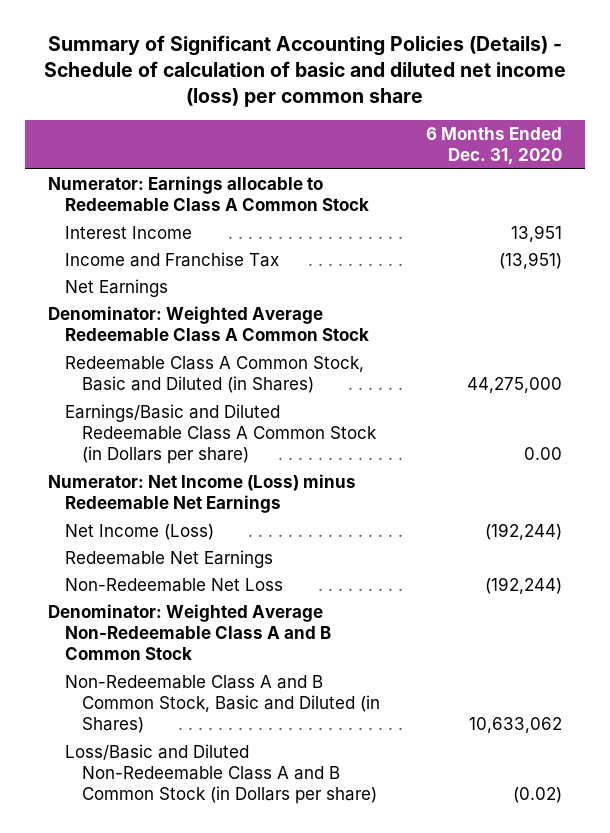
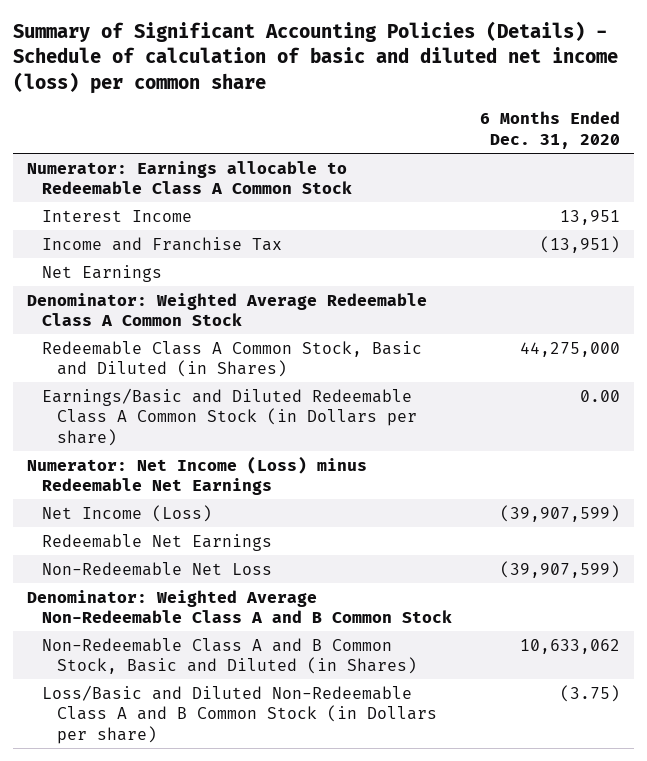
- Net Income (Loss) | (192,244)
+ Net Income (Loss) | (39,907,599)
- Non-Redeemable Net Loss | (192,244)
+ Non-Redeemable Net Loss | (39,907,599)
- Loss/Basic and Diluted Non-Redeemable Class A and B Common Stock (in Dollars per share) | (0.02)
+ Loss/Basic and Diluted Non-Redeemable Class A and B Common Stock (in Dollars per share) | (3.75)

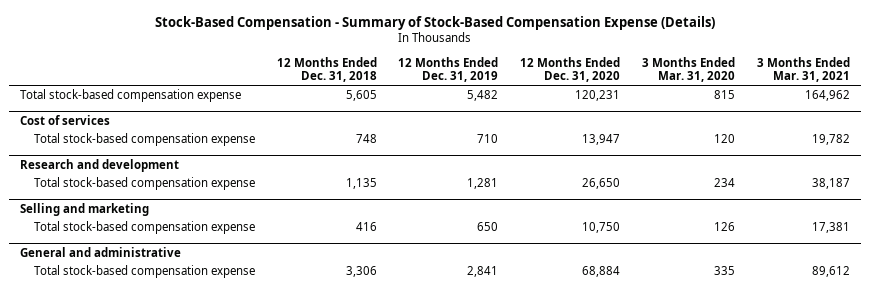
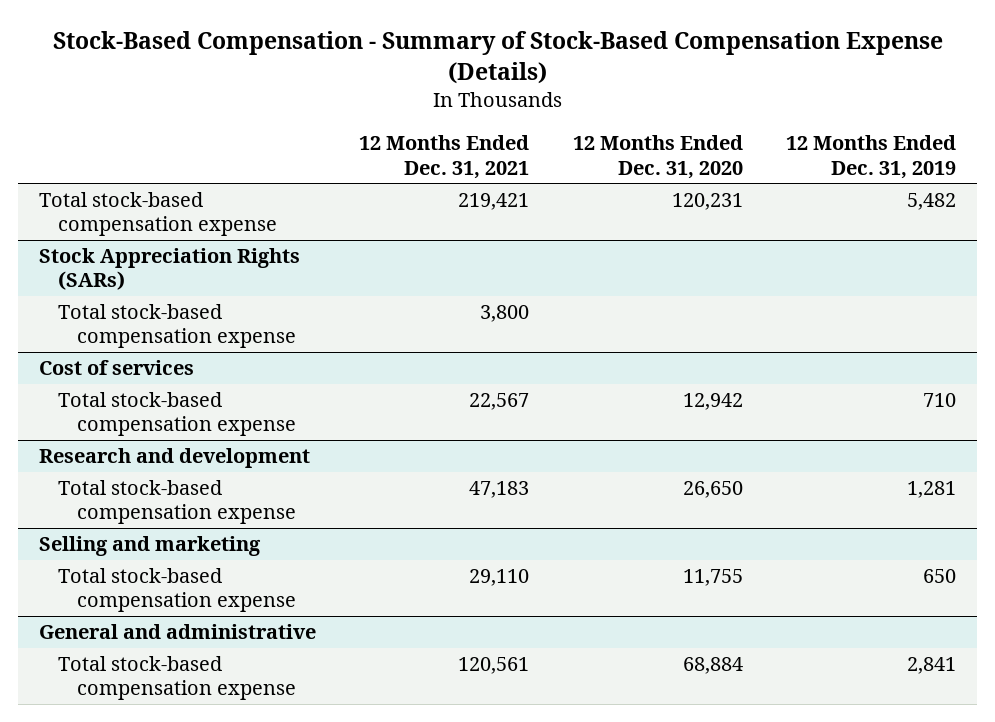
- | 12 Months Ended Dec. 31, 2018 | 12 Months Ended Dec. 31, 2019 | 12 Months Ended Dec. 31, 2020 | 3 Months Ended Mar. 31, 2020 | 3 Months Ended Mar. 31, 2021
+ | 12 Months Ended Dec. 31, 2021 | 12 Months Ended Dec. 31, 2020 | 12 Months Ended Dec. 31, 2019
+ Stock Appreciation Rights (SARs)
+ Total stock-based compensation expense | 3,800 | |
@ Cost of services
- Total stock-based compensation expense | 748 | 710 | 13,947 | 120 | 19,782
+ Total stock-based compensation expense | 22,567 | 12,942 | 710
@ Selling and marketing
- Total stock-based compensation expense | 416 | 650 | 10,750 | 126 | 17,381
+ Total stock-based compensation expense | 29,110 | 11,755 | 650

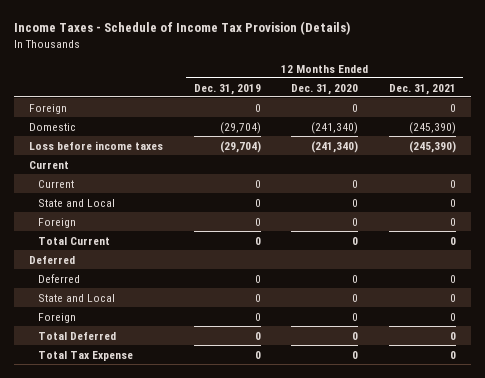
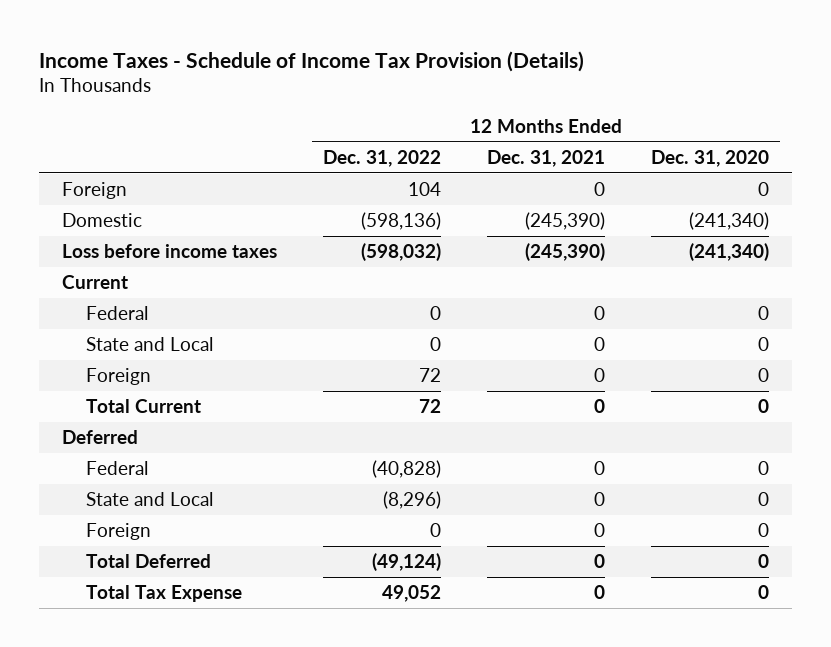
- | 12 Months Ended Dec. 31, 2019 | 12 Months Ended Dec. 31, 2020 | 12 Months Ended Dec. 31, 2021
+ | 12 Months Ended Dec. 31, 2022 | 12 Months Ended Dec. 31, 2021 | 12 Months Ended Dec. 31, 2020
- Current | 0 | 0 | 0
+ Federal | 0 | 0 | 0
- Deferred | 0 | 0 | 0
+ Federal | (40,828) | 0 | 0

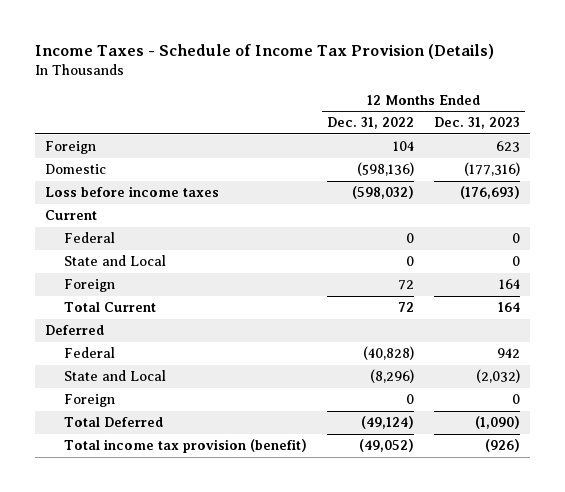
- | 12 Months Ended Dec. 31, 2022 | 12 Months Ended Dec. 31, 2021 | 12 Months Ended Dec. 31, 2020
+ | 12 Months Ended Dec. 31, 2022 | 12 Months Ended Dec. 31, 2023
- Total Tax Expense | 49,052 | 0 | 0
+ Total income tax provision (benefit) | (49,052) | (926)

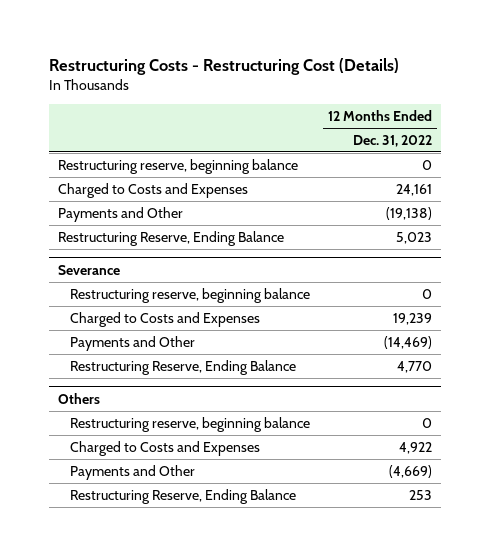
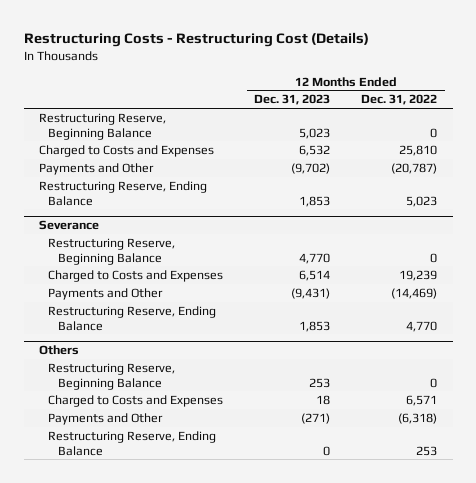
- | 12 Months Ended Dec. 31, 2022
+ | 12 Months Ended Dec. 31, 2023 | 12 Months Ended Dec. 31, 2022
- Restructuring reserve, beginning balance | 0
- Charged to Costs and Expenses | 24,161
- Payments and Other | (19,138)
+ Restructuring Reserve, Beginning Balance | 5,023 | 0
+ Charged to Costs and Expenses | 6,532 | 25,810
+ Payments and Other | (9,702) | (20,787)
@ Severance
- Restructuring reserve, beginning balance | 0
+ Restructuring Reserve, Beginning Balance | 4,770 | 0
@ Others
- Restructuring reserve, beginning balance | 0
- Charged to Costs and Expenses | 4,922
- Payments and Other | (4,669)
+ Restructuring Reserve, Beginning Balance | 253 | 0
+ Charged to Costs and Expenses | 18 | 6,571
+ Payments and Other | (271) | (6,318)

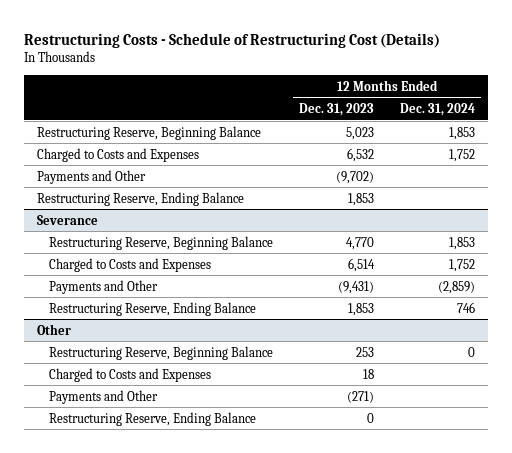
- Restructuring Costs - Restructuring Cost (Details)
+ Restructuring Costs - Schedule of Restructuring Cost (Details)
- | 12 Months Ended Dec. 31, 2023 | 12 Months Ended Dec. 31, 2022
+ | 12 Months Ended Dec. 31, 2023 | 12 Months Ended Dec. 31, 2024
- Others
+ Other

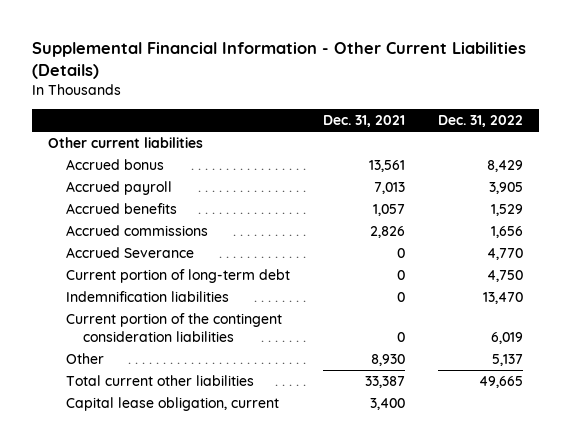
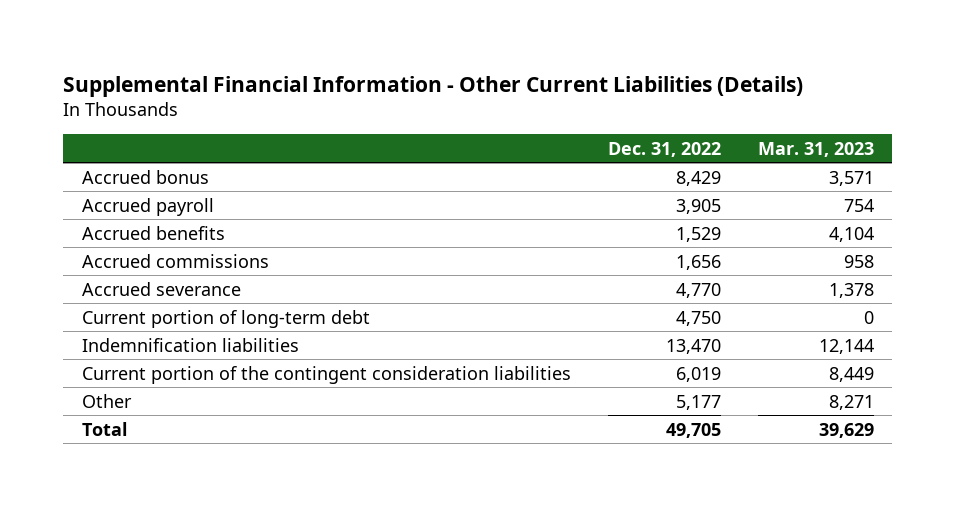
- | Dec. 31, 2021 | Dec. 31, 2022
+ | Dec. 31, 2022 | Mar. 31, 2023
- Other current liabilities
- Accrued Severance | 0 | 4,770
+ Accrued severance | 4,770 | 1,378
- Other | 8,930 | 5,137
- Total current other liabilities | 33,387 | 49,665
- Capital lease obligation, current | 3,400 |
+ Other | 5,177 | 8,271
+ Total | 49,705 | 39,629

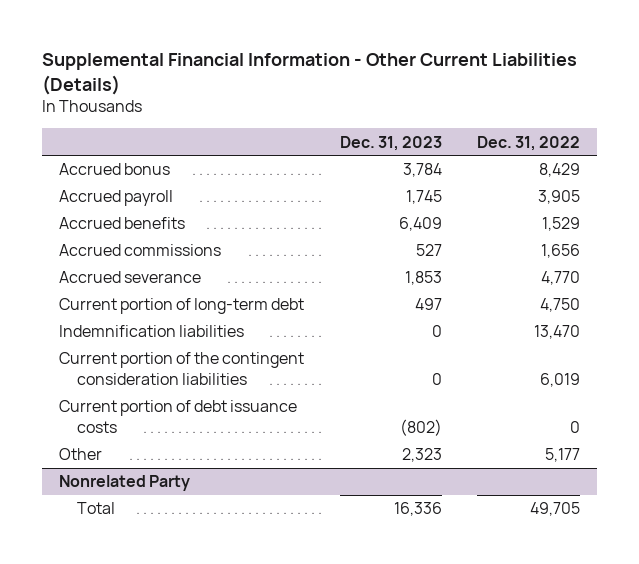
- | Dec. 31, 2022 | Mar. 31, 2023
+ | Dec. 31, 2023 | Dec. 31, 2022
+ Current portion of debt issuance costs | (802) | 0
+ Nonrelated Party

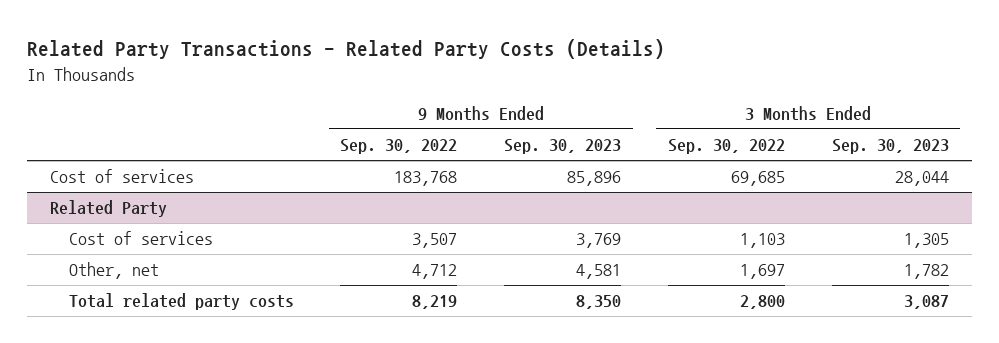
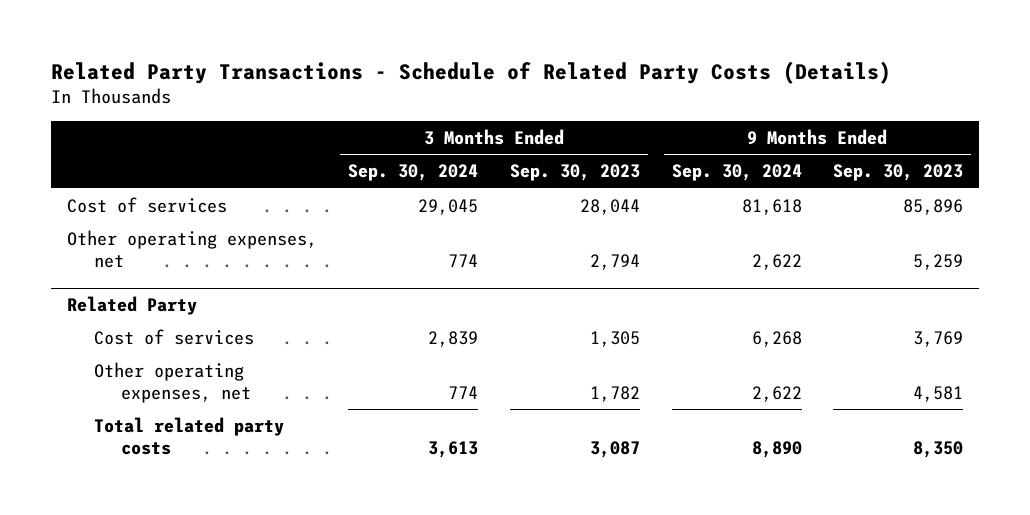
- Related Party Transactions - Related Party Costs (Details)
+ Related Party Transactions - Schedule of Related Party Costs (Details)
- | 9 Months Ended Sep. 30, 2022 | 9 Months Ended Sep. 30, 2023 | 3 Months Ended Sep. 30, 2022 | 3 Months Ended Sep. 30, 2023
+ | 3 Months Ended Sep. 30, 2024 | 3 Months Ended Sep. 30, 2023 | 9 Months Ended Sep. 30, 2024 | 9 Months Ended Sep. 30, 2023
+ Other operating expenses, net | 774 | 2,794 | 2,622 | 5,259
@ Related Party
- Other, net | 4,712 | 4,581 | 1,697 | 1,782
+ Other operating expenses, net | 774 | 1,782 | 2,622 | 4,581

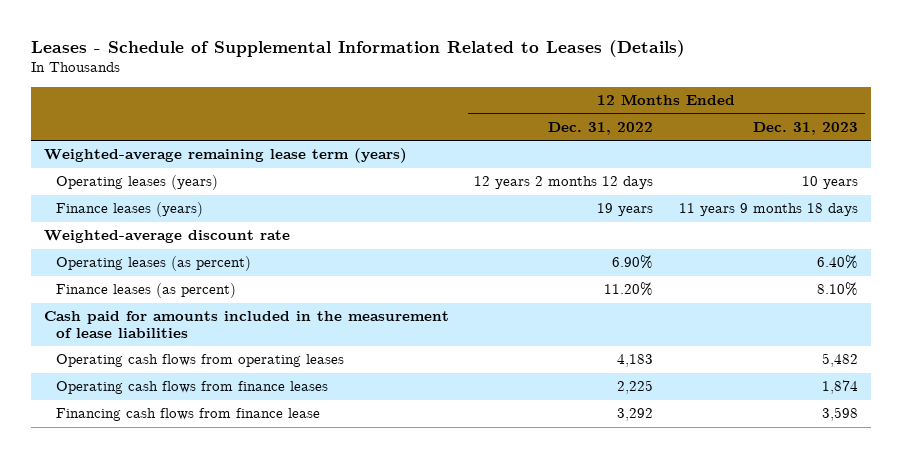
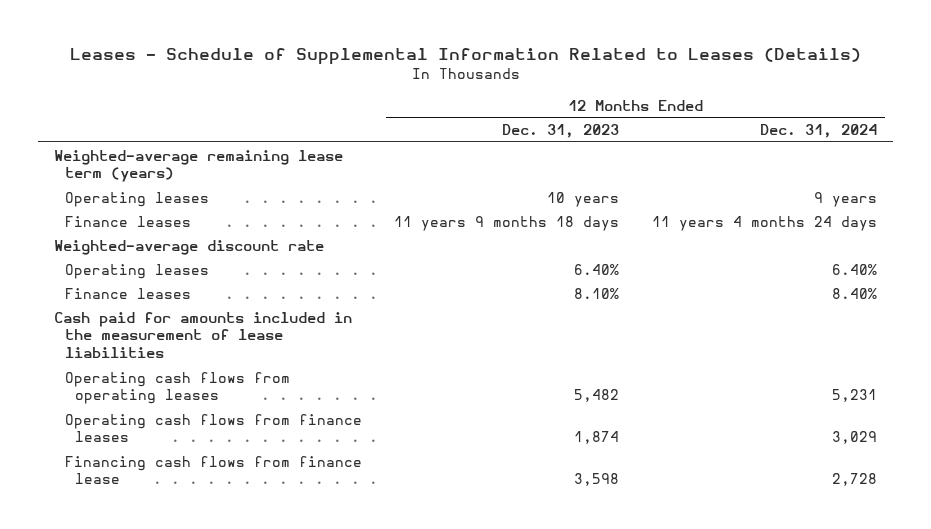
- | 12 Months Ended Dec. 31, 2022 | 12 Months Ended Dec. 31, 2023
+ | 12 Months Ended Dec. 31, 2023 | 12 Months Ended Dec. 31, 2024
- Operating leases (years) | 12 years 2 months 12 days | 10 years
- Finance leases (years) | 19 years | 11 years 9 months 18 days
+ Operating leases | 10 years | 9 years
+ Finance leases | 11 years 9 months 18 days | 11 years 4 months 24 days
- Operating leases (as percent) | 6.90% | 6.40%
- Finance leases (as percent) | 11.20% | 8.10%
+ Operating leases | 6.40% | 6.40%
+ Finance leases | 8.10% | 8.40%

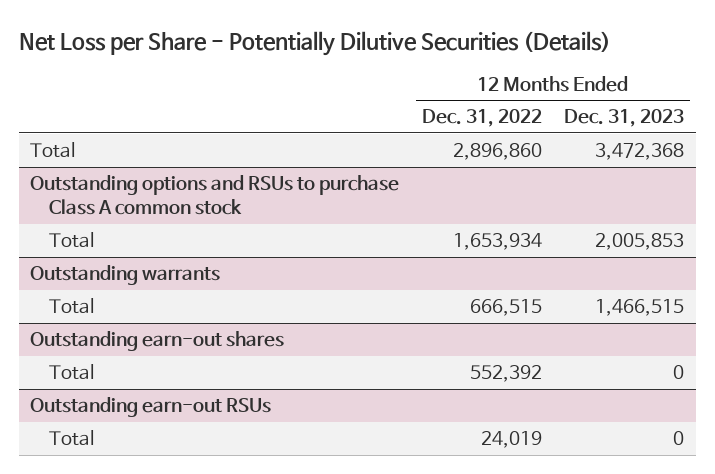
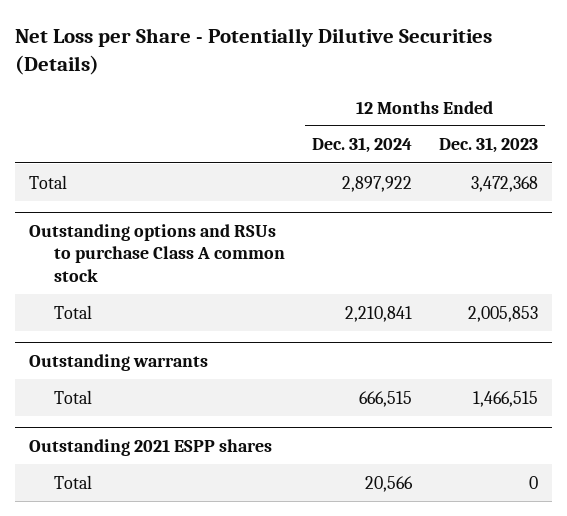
- | 12 Months Ended Dec. 31, 2022 | 12 Months Ended Dec. 31, 2023
+ | 12 Months Ended Dec. 31, 2024 | 12 Months Ended Dec. 31, 2023
- Outstanding earn-out shares
- Total | 552,392 | 0
- Outstanding earn-out RSUs
+ Outstanding 2021 ESPP shares

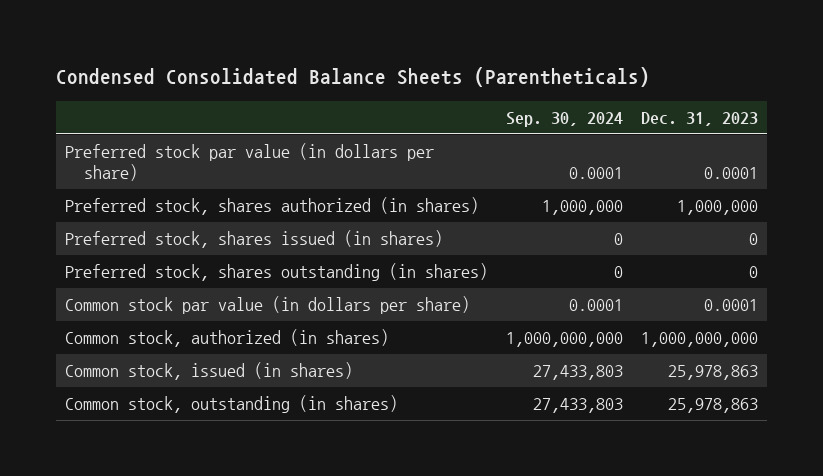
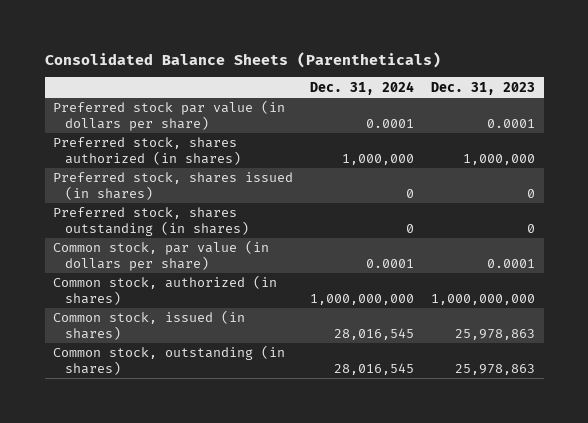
- Condensed Consolidated Balance Sheets (Parentheticals)
+ Consolidated Balance Sheets (Parentheticals)
- | Sep. 30, 2024 | Dec. 31, 2023
+ | Dec. 31, 2024 | Dec. 31, 2023
- Common stock par value (in dollars per share) | 0.0001 | 0.0001
+ Common stock, par value (in dollars per share) | 0.0001 | 0.0001

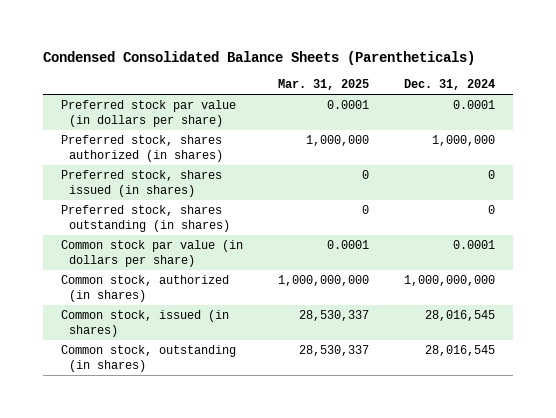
- Consolidated Balance Sheets (Parentheticals)
+ Condensed Consolidated Balance Sheets (Parentheticals)
- | Dec. 31, 2024 | Dec. 31, 2023
+ | Mar. 31, 2025 | Dec. 31, 2024
- Common stock, par value (in dollars per share) | 0.0001 | 0.0001
+ Common stock par value (in dollars per share) | 0.0001 | 0.0001

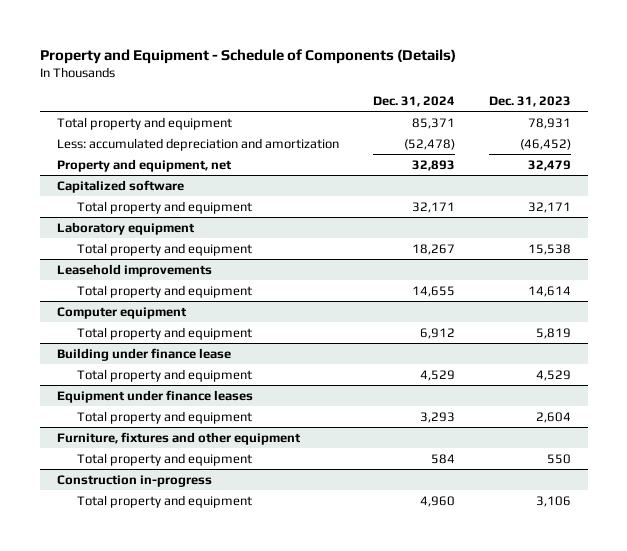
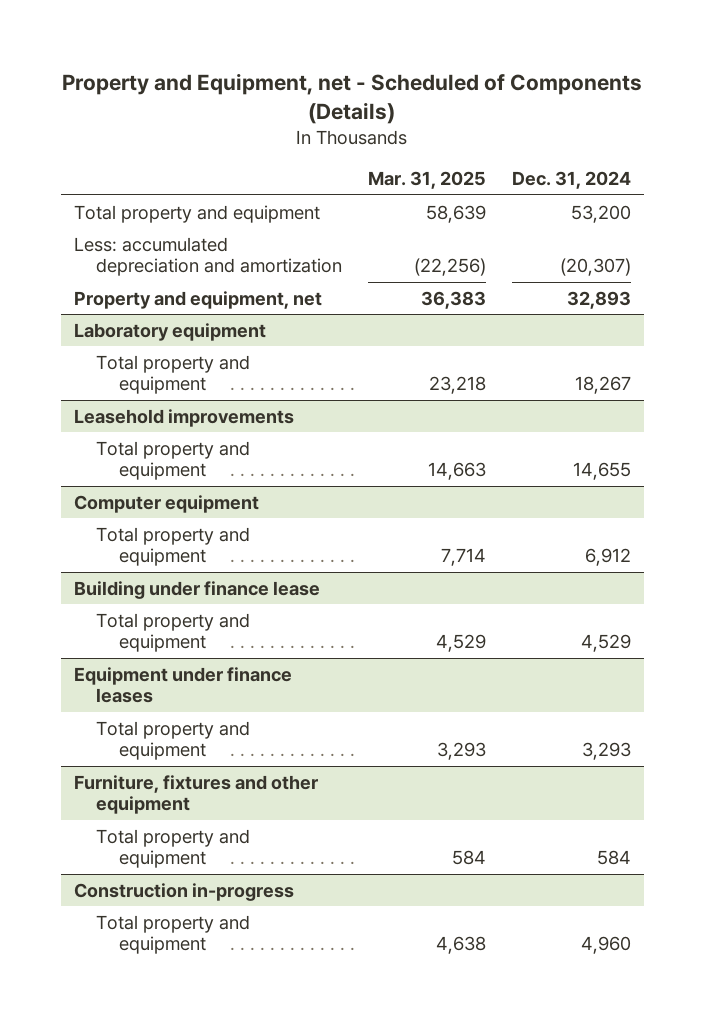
- Property and Equipment - Schedule of Components (Details)
+ Property and Equipment, net - Scheduled of Components (Details)
- | Dec. 31, 2024 | Dec. 31, 2023
+ | Mar. 31, 2025 | Dec. 31, 2024
- Total property and equipment | 85,371 | 78,931
- Less: accumulated depreciation and amortization | (52,478) | (46,452)
+ Total property and equipment | 58,639 | 53,200
+ Less: accumulated depreciation and amortization | (22,256) | (20,307)
- Capitalized software
- Total property and equipment | 32,171 | 32,171

